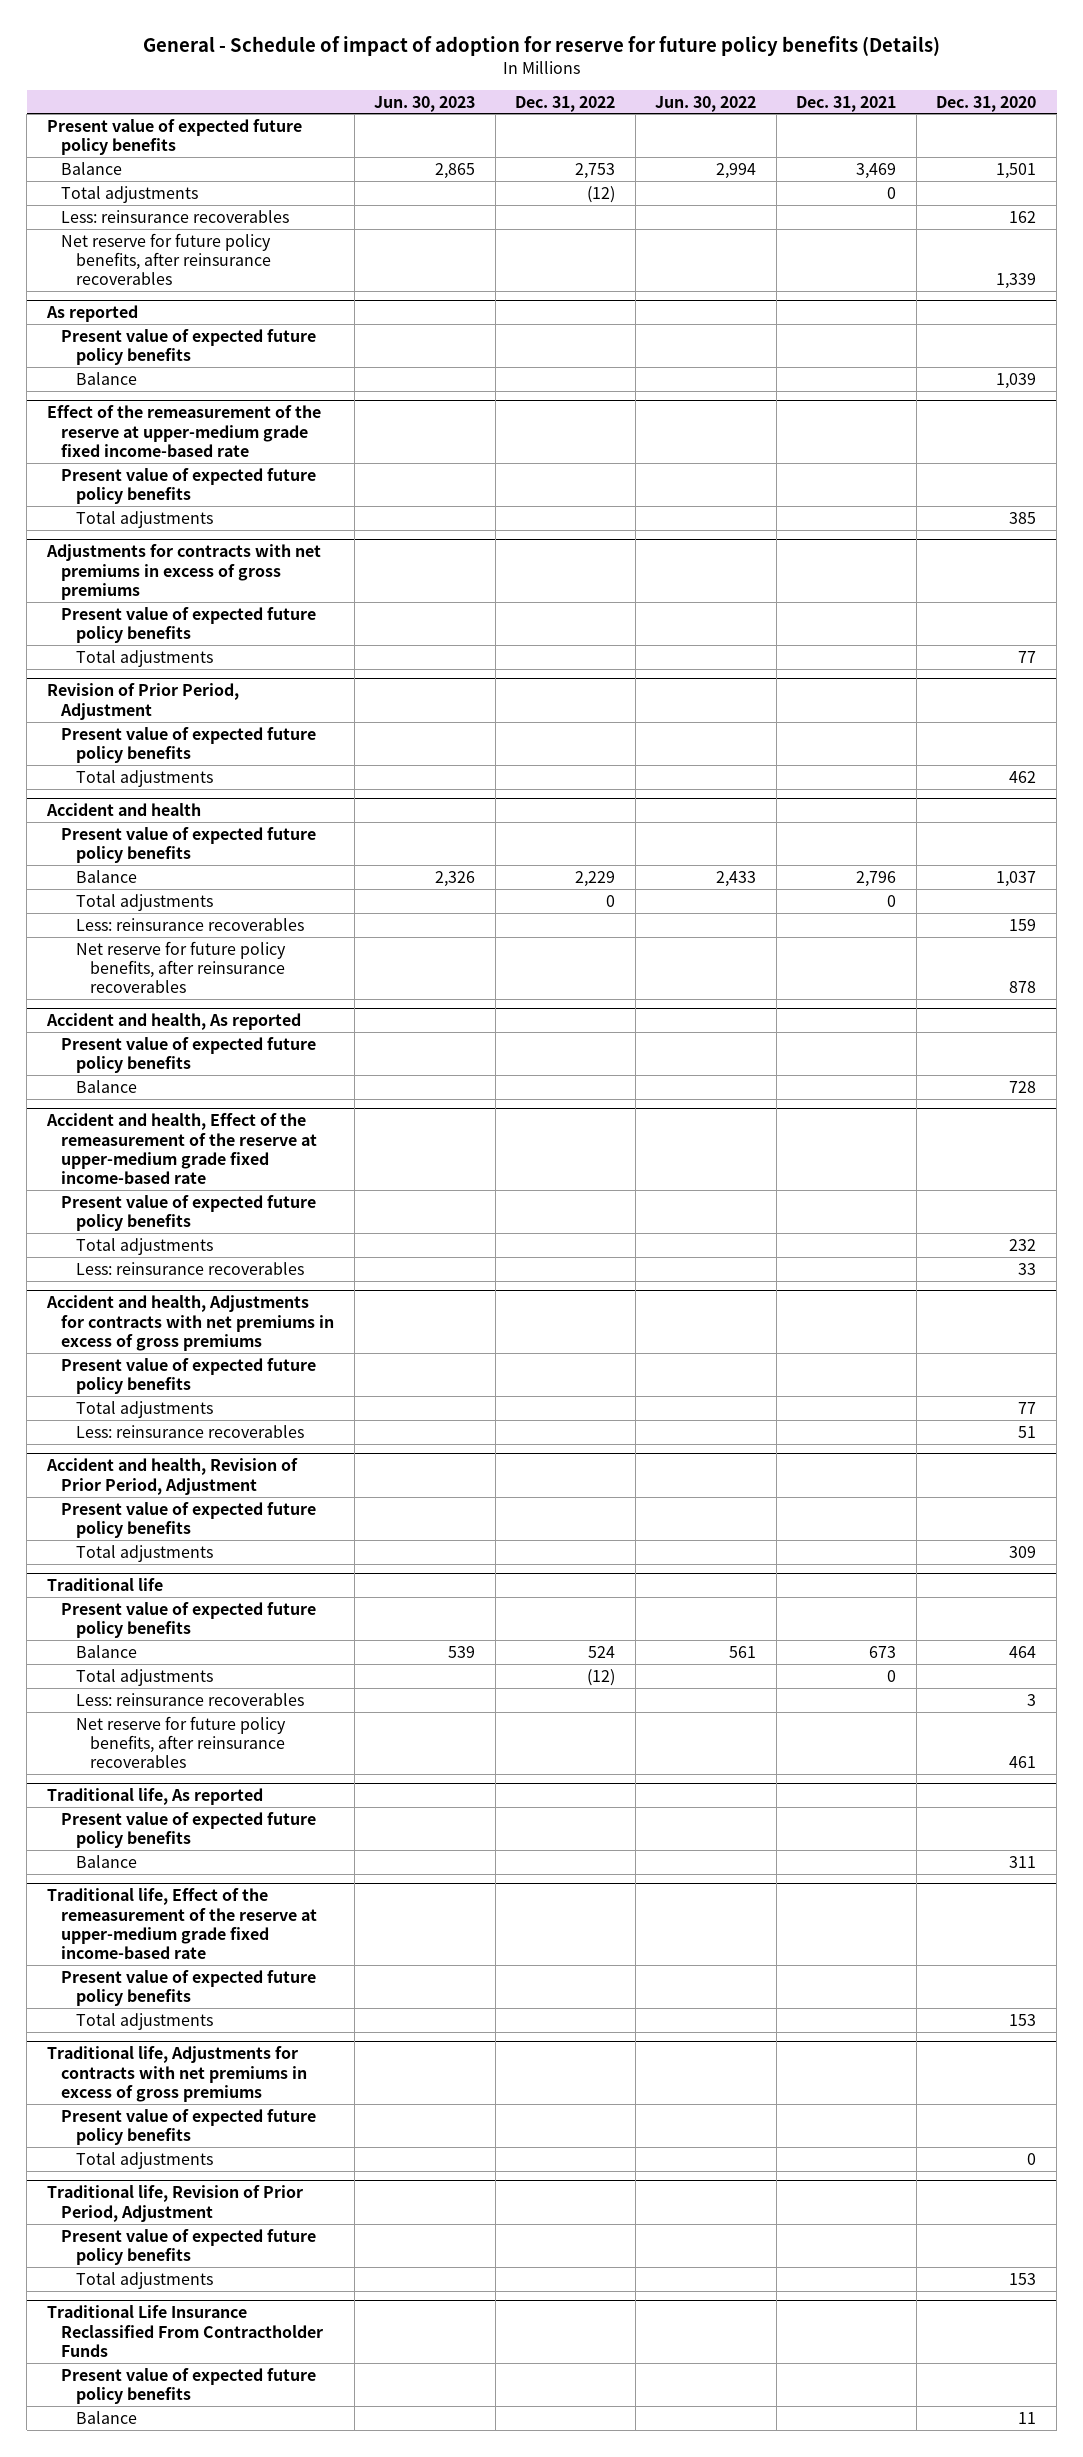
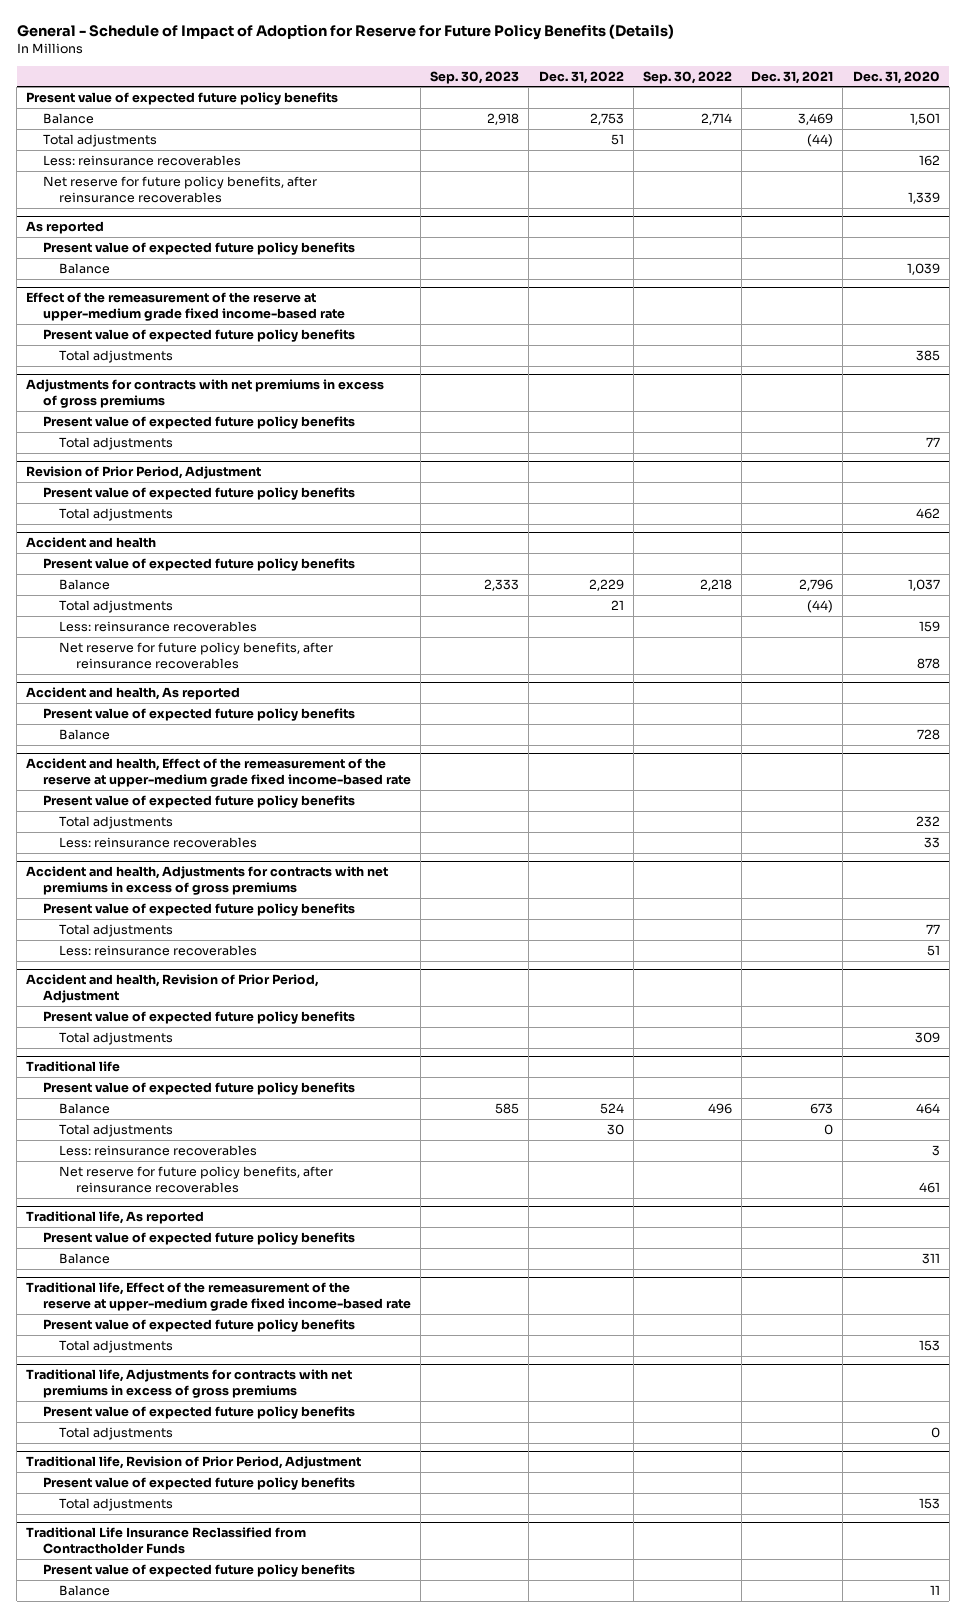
- General - Schedule of impact of adoption for reserve for future policy benefits (Details)
+ General - Schedule of Impact of Adoption for Reserve for Future Policy Benefits (Details)
- | Jun. 30, 2023 | Dec. 31, 2022 | Jun. 30, 2022 | Dec. 31, 2021 | Dec. 31, 2020
+ | Sep. 30, 2023 | Dec. 31, 2022 | Sep. 30, 2022 | Dec. 31, 2021 | Dec. 31, 2020
- Total adjustments | | (12) | | 0 |
+ Total adjustments | | 51 | | (44) |
@ Accident and health
- Total adjustments | | 0 | | 0 |
+ Total adjustments | | 21 | | (44) |
@ Traditional life
- Total adjustments | | (12) | | 0 |
+ Total adjustments | | 30 | | 0 |
- Traditional Life Insurance Reclassified From Contractholder Funds
+ Traditional Life Insurance Reclassified from Contractholder Funds

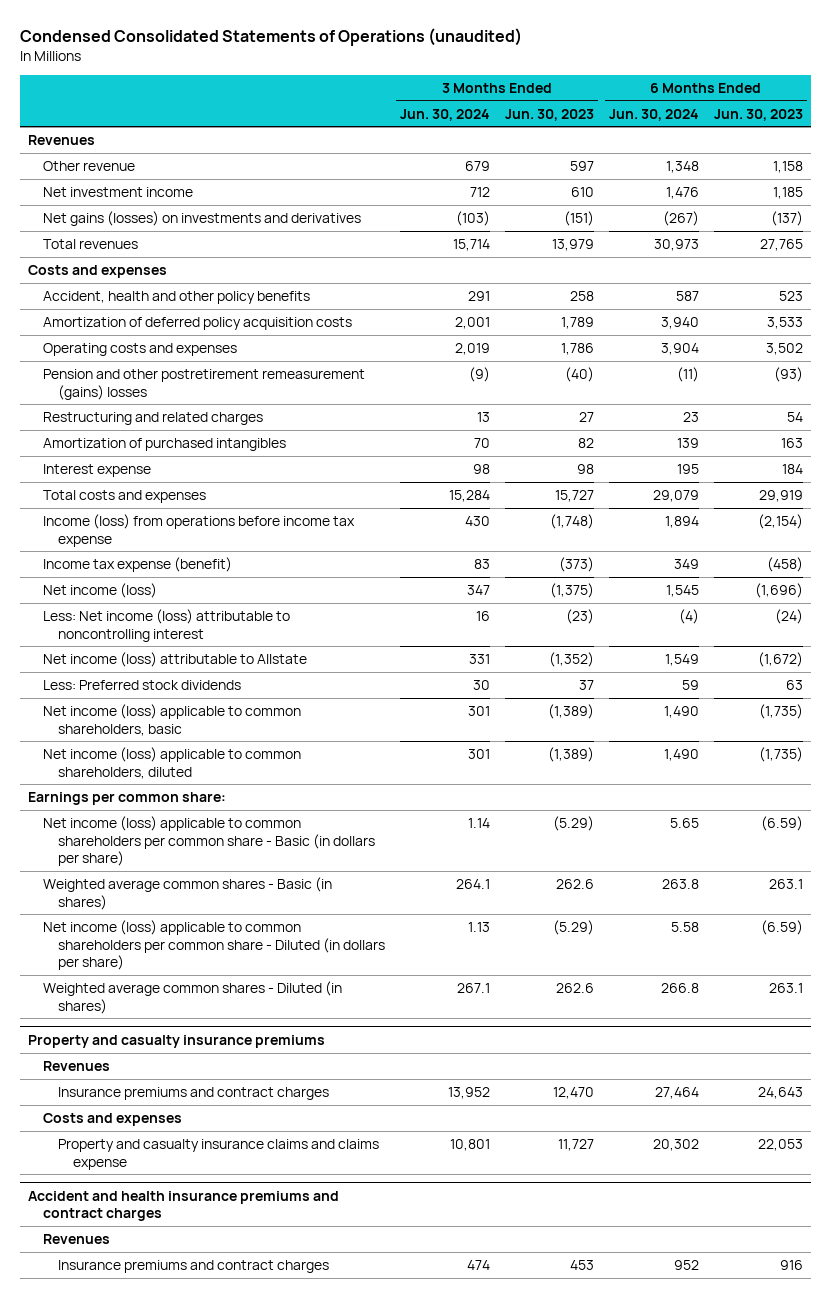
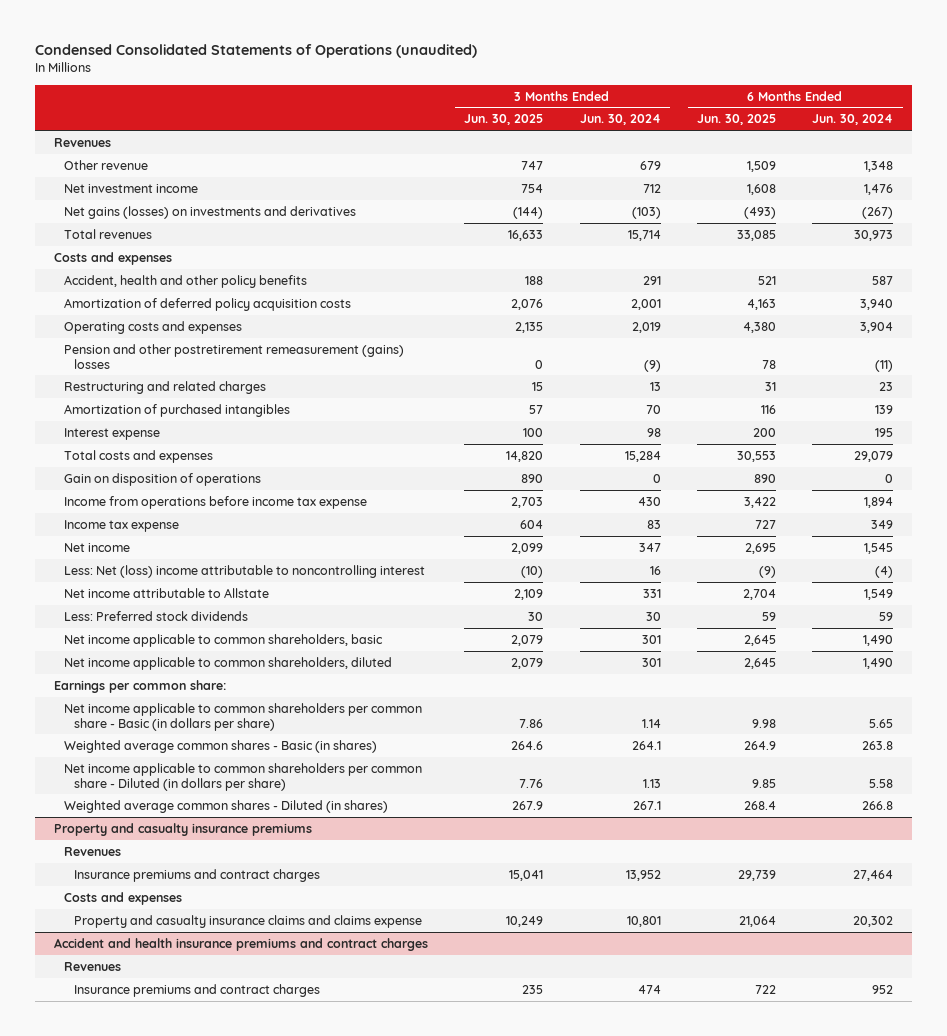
- | 3 Months Ended Jun. 30, 2024 | 3 Months Ended Jun. 30, 2023 | 6 Months Ended Jun. 30, 2024 | 6 Months Ended Jun. 30, 2023
+ | 3 Months Ended Jun. 30, 2025 | 3 Months Ended Jun. 30, 2024 | 6 Months Ended Jun. 30, 2025 | 6 Months Ended Jun. 30, 2024
- Income (loss) from operations before income tax expense | 430 | (1,748) | 1,894 | (2,154)
- Income tax expense (benefit) | 83 | (373) | 349 | (458)
- Net income (loss) | 347 | (1,375) | 1,545 | (1,696)
- Less: Net income (loss) attributable to noncontrolling interest | 16 | (23) | (4) | (24)
- Net income (loss) attributable to Allstate | 331 | (1,352) | 1,549 | (1,672)
+ Gain on disposition of operations | 890 | 0 | 890 | 0
+ Income from operations before income tax expense | 2,703 | 430 | 3,422 | 1,894
+ Income tax expense | 604 | 83 | 727 | 349
+ Net income | 2,099 | 347 | 2,695 | 1,545
+ Less: Net (loss) income attributable to noncontrolling interest | (10) | 16 | (9) | (4)
+ Net income attributable to Allstate | 2,109 | 331 | 2,704 | 1,549
- Net income (loss) applicable to common shareholders, basic | 301 | (1,389) | 1,490 | (1,735)
- Net income (loss) applicable to common shareholders, diluted | 301 | (1,389) | 1,490 | (1,735)
+ Net income applicable to common shareholders, basic | 2,079 | 301 | 2,645 | 1,490
+ Net income applicable to common shareholders, diluted | 2,079 | 301 | 2,645 | 1,490
- Net income (loss) applicable to common shareholders per common share - Basic (in dollars per share) | 1.14 | (5.29) | 5.65 | (6.59)
+ Net income applicable to common shareholders per common share - Basic (in dollars per share) | 7.86 | 1.14 | 9.98 | 5.65
- Net income (loss) applicable to common shareholders per common share - Diluted (in dollars per share) | 1.13 | (5.29) | 5.58 | (6.59)
+ Net income applicable to common shareholders per common share - Diluted (in dollars per share) | 7.76 | 1.13 | 9.85 | 5.58

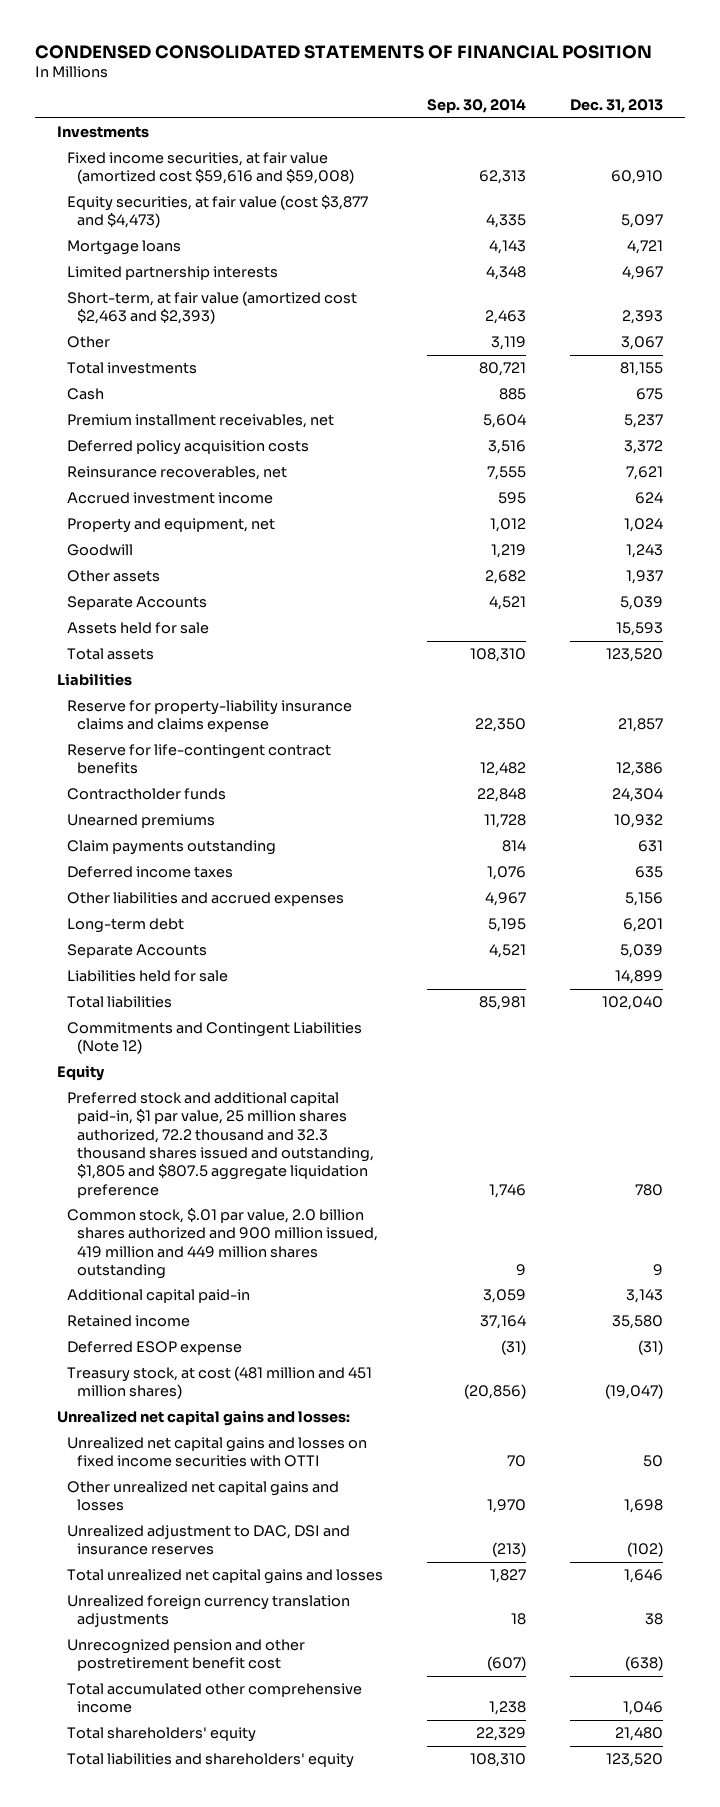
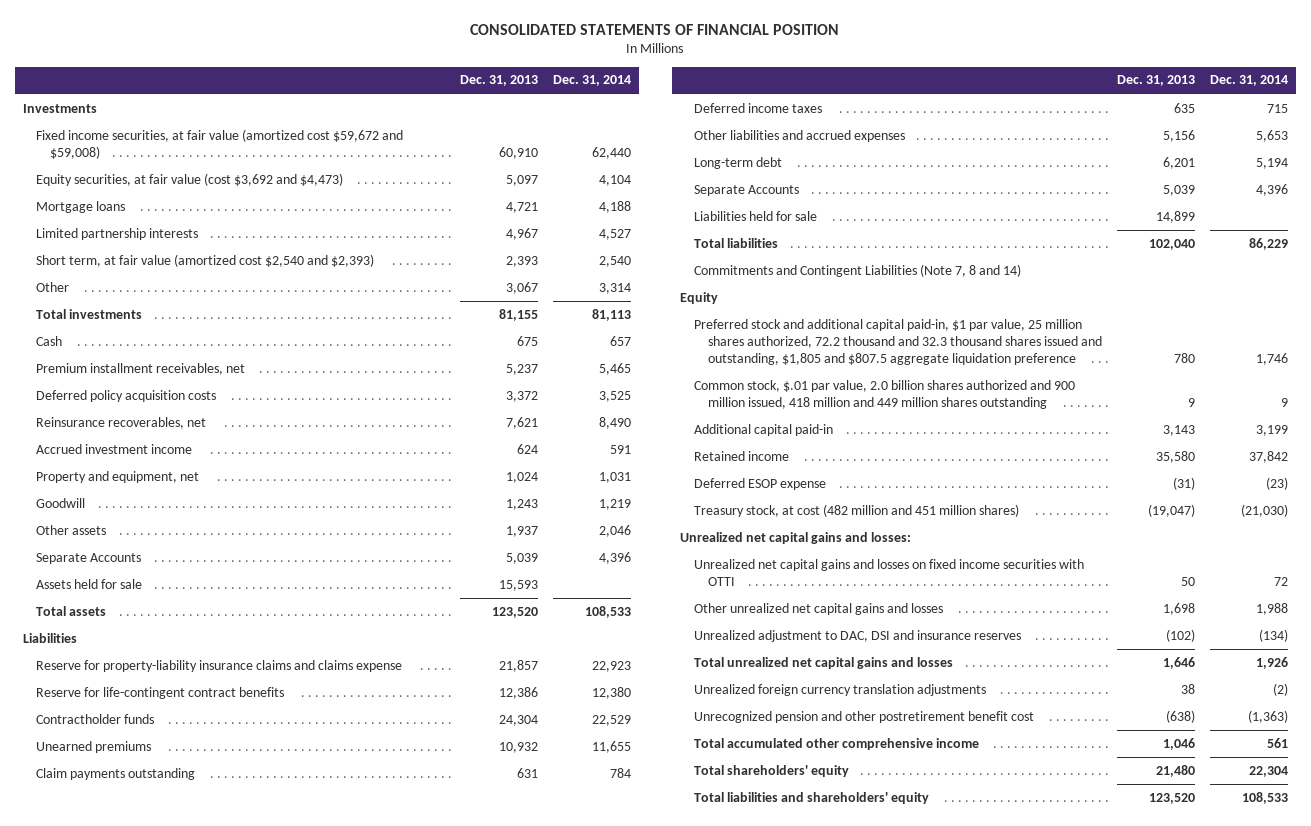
- CONDENSED CONSOLIDATED STATEMENTS OF FINANCIAL POSITION
+ CONSOLIDATED STATEMENTS OF FINANCIAL POSITION
- | Sep. 30, 2014 | Dec. 31, 2013
+ | Dec. 31, 2013 | Dec. 31, 2014
- Fixed income securities, at fair value (amortized cost $59,616 and $59,008) | 62,313 | 60,910
- Equity securities, at fair value (cost $3,877 and $4,473) | 4,335 | 5,097
+ Fixed income securities, at fair value (amortized cost $59,672 and $59,008) | 60,910 | 62,440
+ Equity securities, at fair value (cost $3,692 and $4,473) | 5,097 | 4,104
- Short-term, at fair value (amortized cost $2,463 and $2,393) | 2,463 | 2,393
+ Short term, at fair value (amortized cost $2,540 and $2,393) | 2,393 | 2,540
- Commitments and Contingent Liabilities (Note 12)
+ Commitments and Contingent Liabilities (Note 7, 8 and 14)
- Common stock, $.01 par value, 2.0 billion shares authorized and 900 million issued, 419 million and 449 million shares outstanding | 9 | 9
+ Common stock, $.01 par value, 2.0 billion shares authorized and 900 million issued, 418 million and 449 million shares outstanding | 9 | 9
- Treasury stock, at cost (481 million and 451 million shares) | (20,856) | (19,047)
+ Treasury stock, at cost (482 million and 451 million shares) | (19,047) | (21,030)

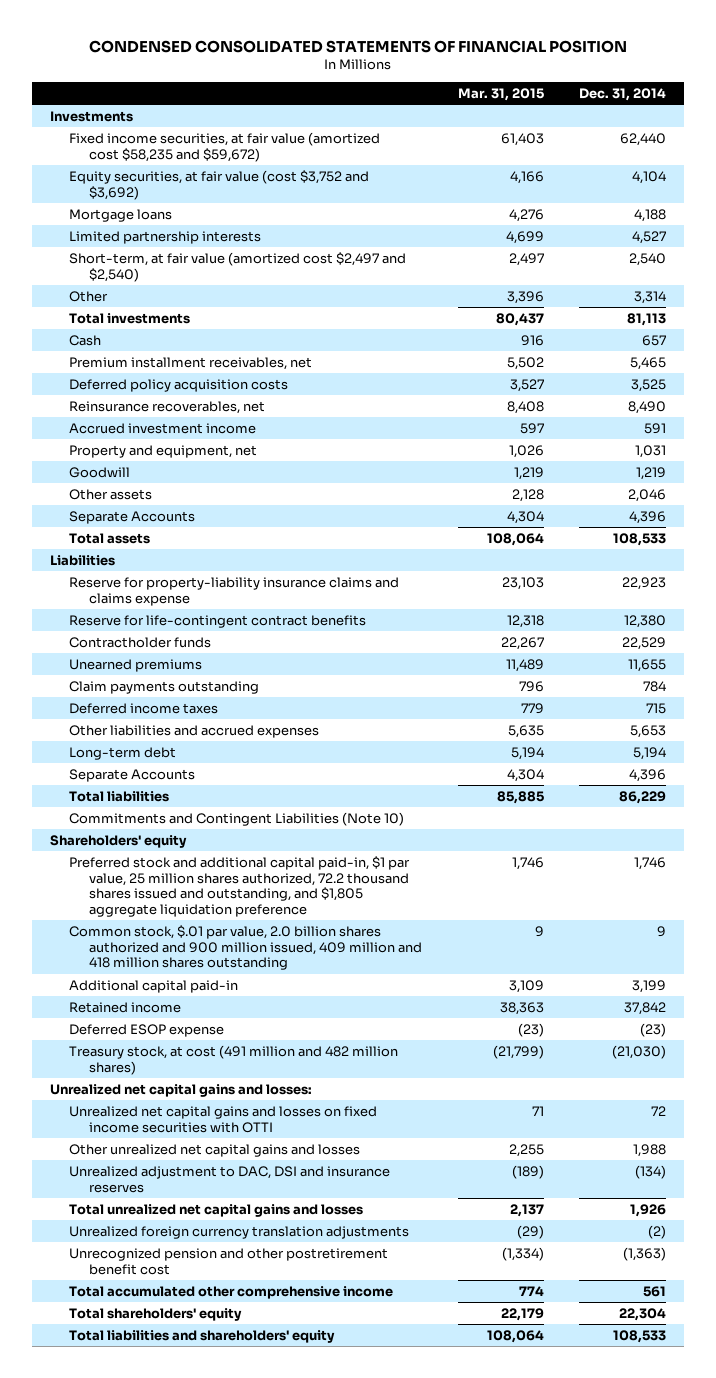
- CONSOLIDATED STATEMENTS OF FINANCIAL POSITION
+ CONDENSED CONSOLIDATED STATEMENTS OF FINANCIAL POSITION
- | Dec. 31, 2013 | Dec. 31, 2014
+ | Mar. 31, 2015 | Dec. 31, 2014
- Fixed income securities, at fair value (amortized cost $59,672 and $59,008) | 60,910 | 62,440
- Equity securities, at fair value (cost $3,692 and $4,473) | 5,097 | 4,104
+ Fixed income securities, at fair value (amortized cost $58,235 and $59,672) | 61,403 | 62,440
+ Equity securities, at fair value (cost $3,752 and $3,692) | 4,166 | 4,104
- Short term, at fair value (amortized cost $2,540 and $2,393) | 2,393 | 2,540
+ Short-term, at fair value (amortized cost $2,497 and $2,540) | 2,497 | 2,540
- Assets held for sale | 15,593 |
- Liabilities held for sale | 14,899 |
- Commitments and Contingent Liabilities (Note 7, 8 and 14)
- Equity
- Preferred stock and additional capital paid-in, $1 par value, 25 million shares authorized, 72.2 thousand and 32.3 thousand shares issued and outstanding, $1,805 and $807.5 aggregate liquidation preference | 780 | 1,746
- Common stock, $.01 par value, 2.0 billion shares authorized and 900 million issued, 418 million and 449 million shares outstanding | 9 | 9
+ Commitments and Contingent Liabilities (Note 10)
+ Shareholders' equity
+ Preferred stock and additional capital paid-in, $1 par value, 25 million shares authorized, 72.2 thousand shares issued and outstanding, and $1,805 aggregate liquidation preference | 1,746 | 1,746
+ Common stock, $.01 par value, 2.0 billion shares authorized and 900 million issued, 409 million and 418 million shares outstanding | 9 | 9
- Treasury stock, at cost (482 million and 451 million shares) | (19,047) | (21,030)
+ Treasury stock, at cost (491 million and 482 million shares) | (21,799) | (21,030)

